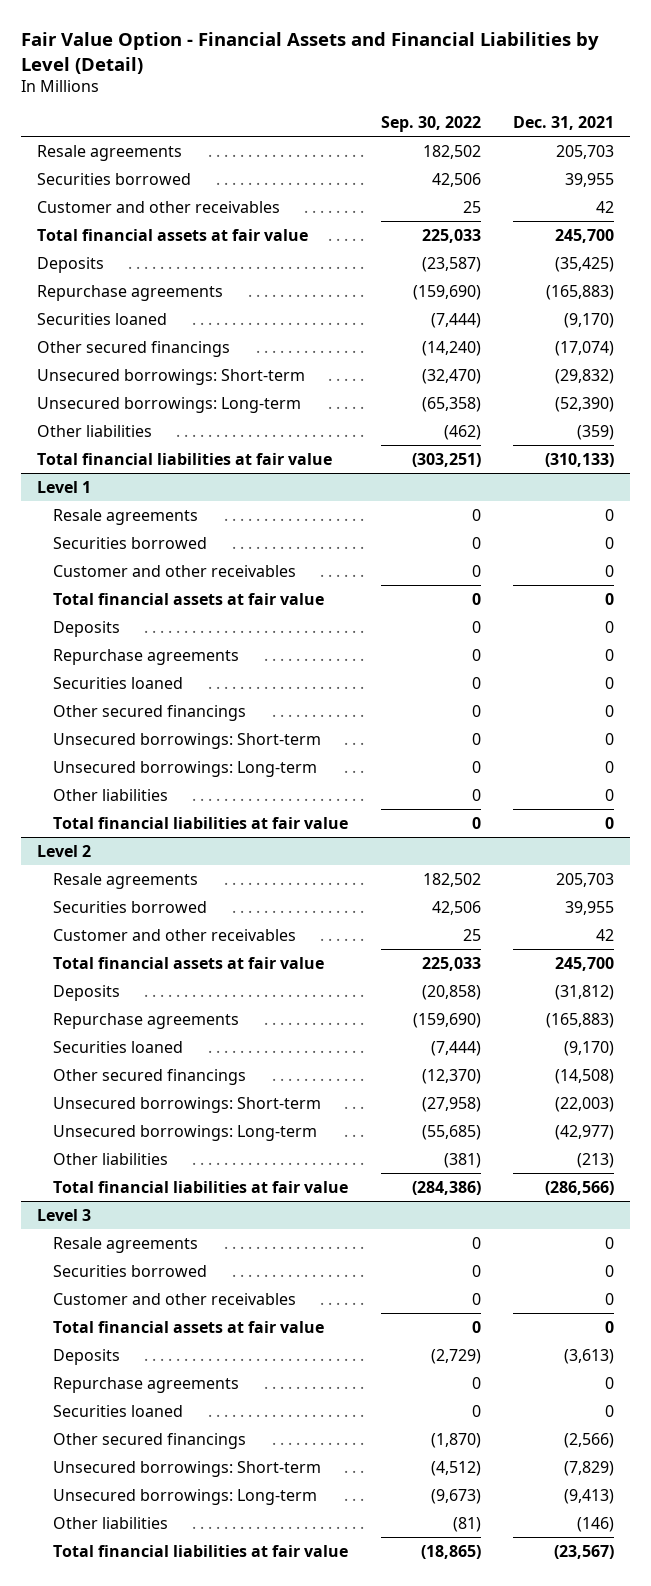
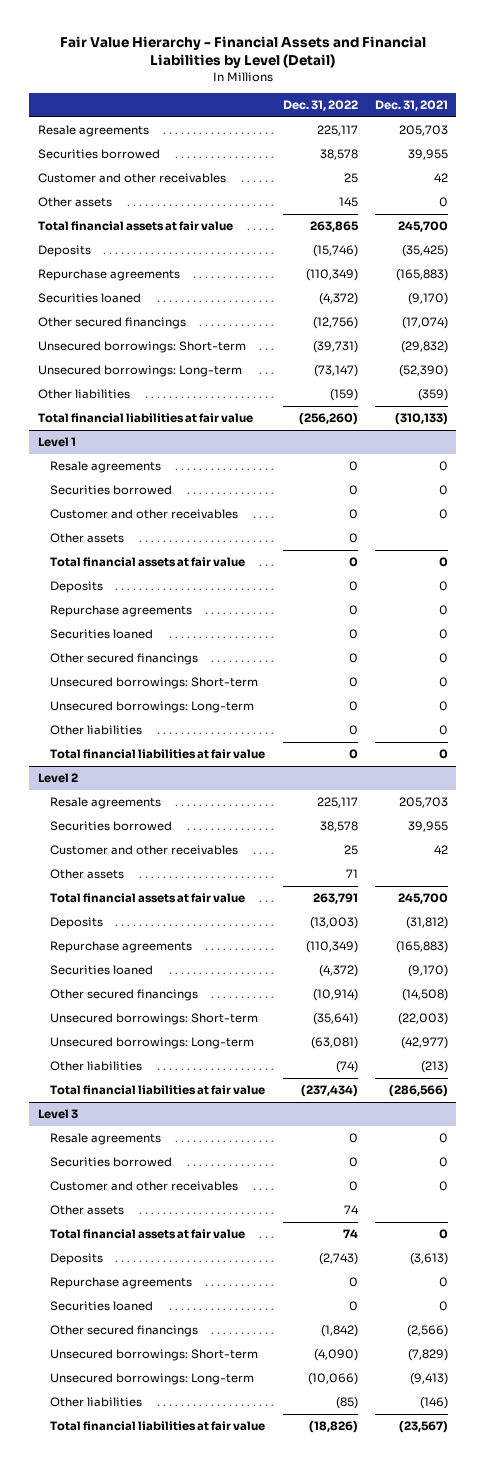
- Fair Value Option - Financial Assets and Financial Liabilities by Level (Detail)
+ Fair Value Hierarchy - Financial Assets and Financial Liabilities by Level (Detail)
- | Sep. 30, 2022 | Dec. 31, 2021
+ | Dec. 31, 2022 | Dec. 31, 2021
+ Other assets | 145 | 0
@ Level 1
+ Other assets | 0 |
@ Level 2
+ Other assets | 71 |
@ Level 3
+ Other assets | 74 |

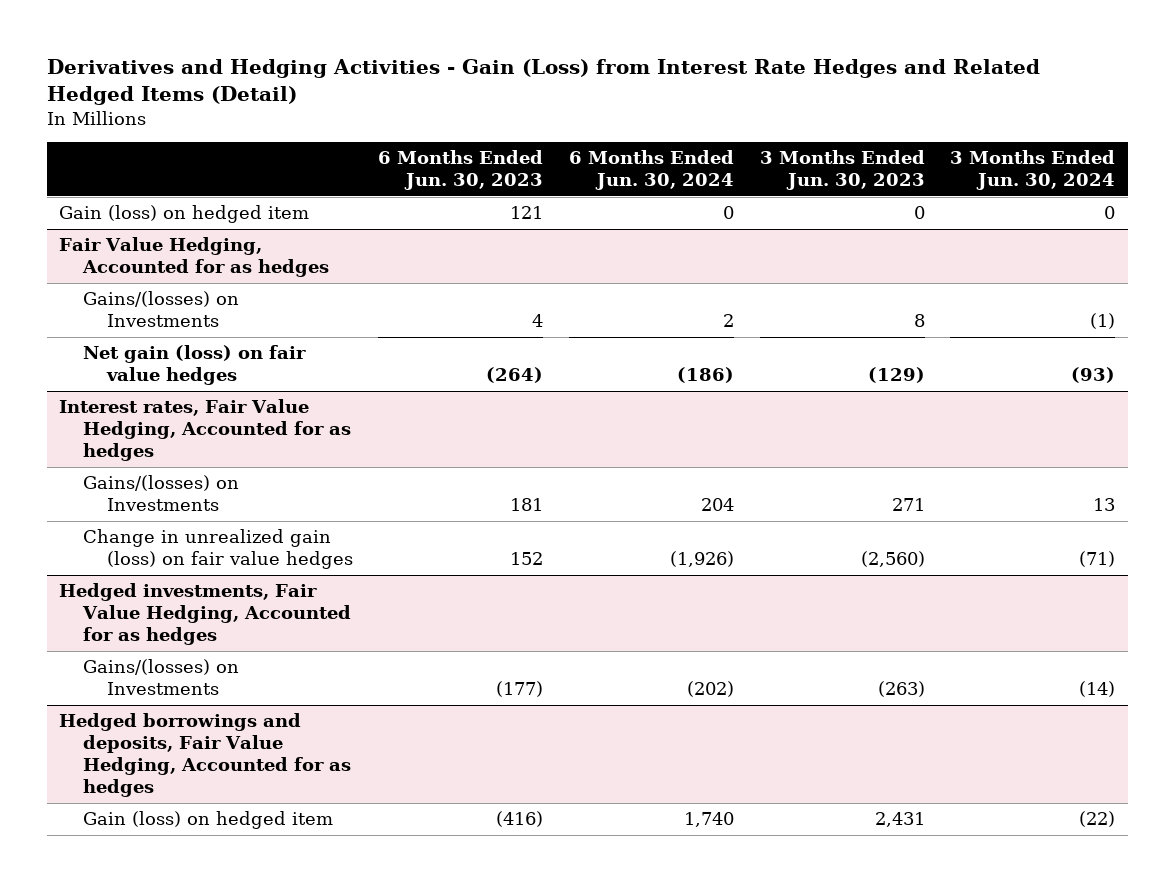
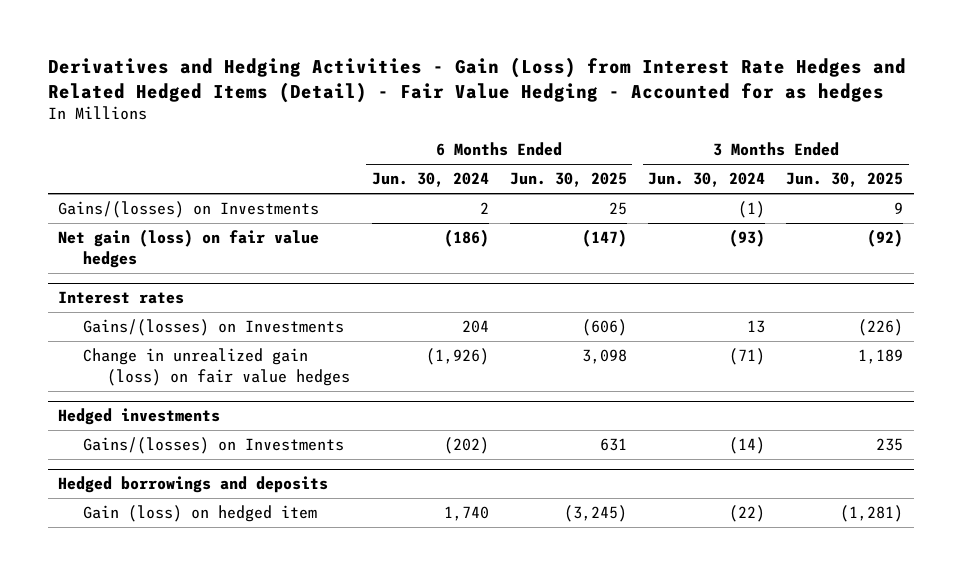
- Derivatives and Hedging Activities - Gain (Loss) from Interest Rate Hedges and Related Hedged Items (Detail)
+ Derivatives and Hedging Activities - Gain (Loss) from Interest Rate Hedges and Related Hedged Items (Detail) - Fair Value Hedging - Accounted for as hedges
- | 6 Months Ended Jun. 30, 2023 | 6 Months Ended Jun. 30, 2024 | 3 Months Ended Jun. 30, 2023 | 3 Months Ended Jun. 30, 2024
+ | 6 Months Ended Jun. 30, 2024 | 6 Months Ended Jun. 30, 2025 | 3 Months Ended Jun. 30, 2024 | 3 Months Ended Jun. 30, 2025
- Gain (loss) on hedged item | 121 | 0 | 0 | 0
- Fair Value Hedging, Accounted for as hedges
- Interest rates, Fair Value Hedging, Accounted for as hedges
+ Interest rates
- Hedged investments, Fair Value Hedging, Accounted for as hedges
+ Hedged investments
- Hedged borrowings and deposits, Fair Value Hedging, Accounted for as hedges
+ Hedged borrowings and deposits

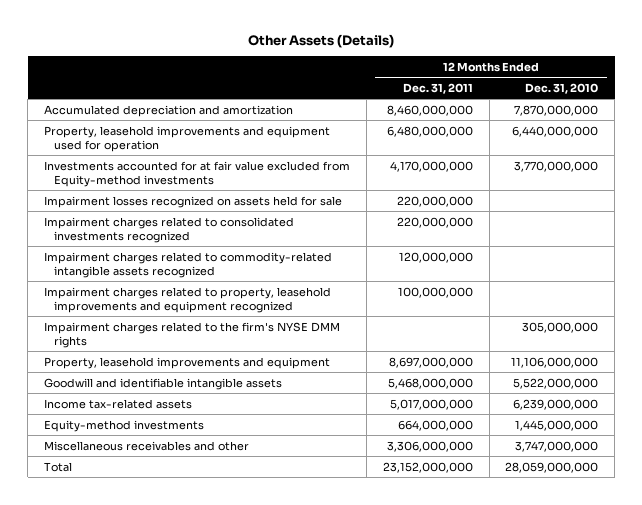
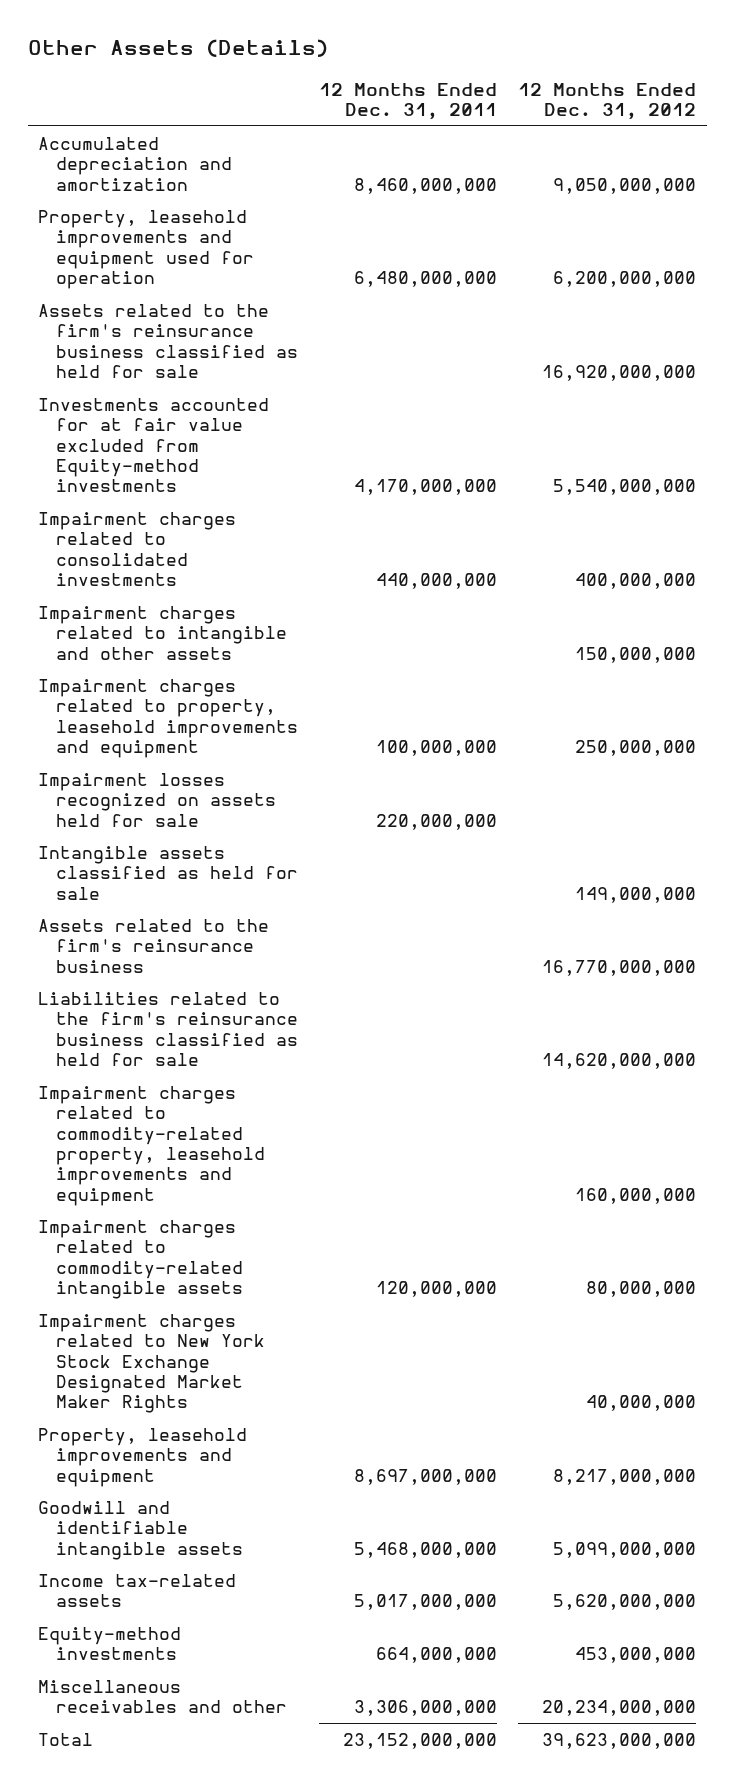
- | 12 Months Ended Dec. 31, 2011 | 12 Months Ended Dec. 31, 2010
+ | 12 Months Ended Dec. 31, 2011 | 12 Months Ended Dec. 31, 2012
+ Assets related to the firm's reinsurance business classified as held for sale | | 16,920,000,000
+ Impairment charges related to consolidated investments | 440,000,000 | 400,000,000
+ Impairment charges related to intangible and other assets | | 150,000,000
+ Impairment charges related to property, leasehold improvements and equipment | 100,000,000 | 250,000,000
- Impairment charges related to consolidated investments recognized | 220,000,000 |
- Impairment charges related to commodity-related intangible assets recognized | 120,000,000 |
- Impairment charges related to property, leasehold improvements and equipment recognized | 100,000,000 |
- Impairment charges related to the firm's NYSE DMM rights | | 305,000,000
+ Intangible assets classified as held for sale | | 149,000,000
+ Assets related to the firm's reinsurance business | | 16,770,000,000
+ Liabilities related to the firm's reinsurance business classified as held for sale | | 14,620,000,000
+ Impairment charges related to commodity-related property, leasehold improvements and equipment | | 160,000,000
+ Impairment charges related to commodity-related intangible assets | 120,000,000 | 80,000,000
+ Impairment charges related to New York Stock Exchange Designated Market Maker Rights | | 40,000,000

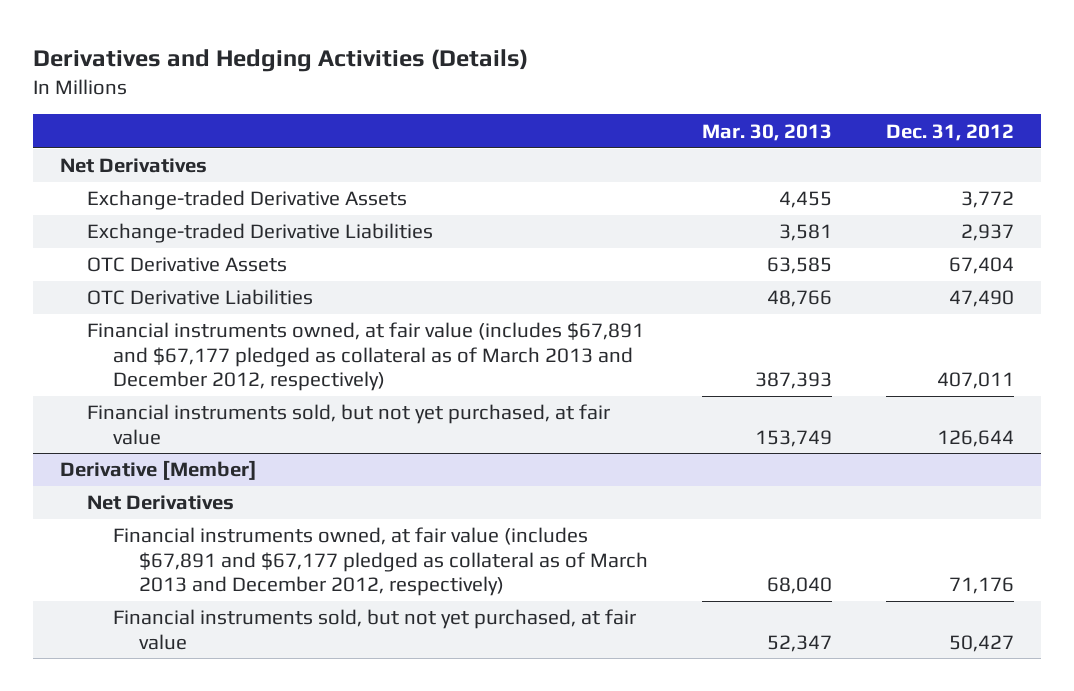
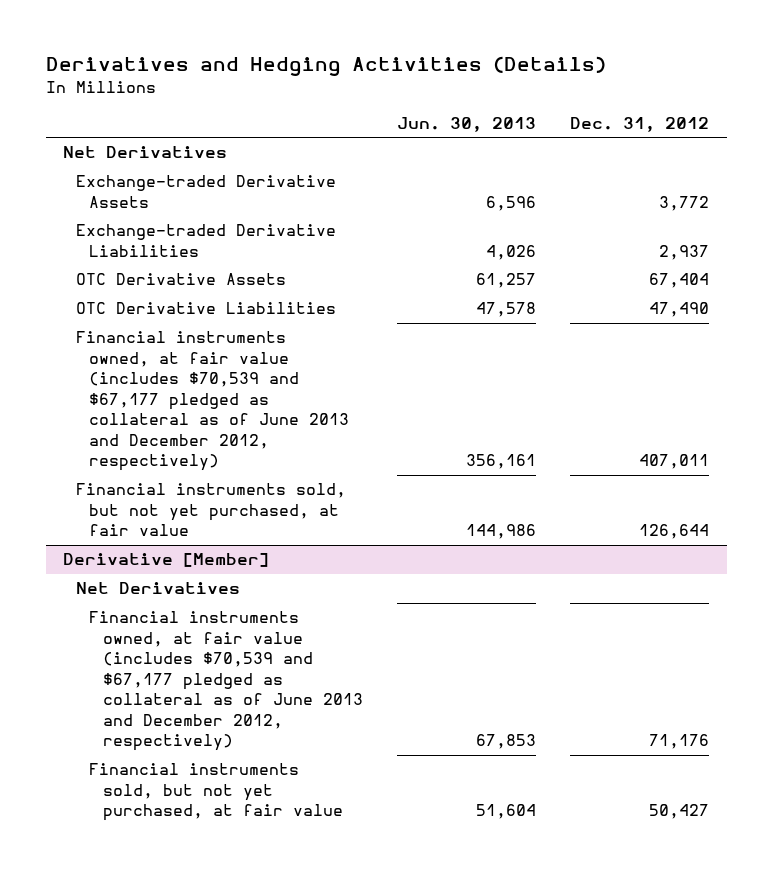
- | Mar. 30, 2013 | Dec. 31, 2012
+ | Jun. 30, 2013 | Dec. 31, 2012
- Financial instruments owned, at fair value (includes $67,891 and $67,177 pledged as collateral as of March 2013 and December 2012, respectively) | 387,393 | 407,011
+ Financial instruments owned, at fair value (includes $70,539 and $67,177 pledged as collateral as of June 2013 and December 2012, respectively) | 356,161 | 407,011
@ Derivative [Member]
- Financial instruments owned, at fair value (includes $67,891 and $67,177 pledged as collateral as of March 2013 and December 2012, respectively) | 68,040 | 71,176
+ Financial instruments owned, at fair value (includes $70,539 and $67,177 pledged as collateral as of June 2013 and December 2012, respectively) | 67,853 | 71,176

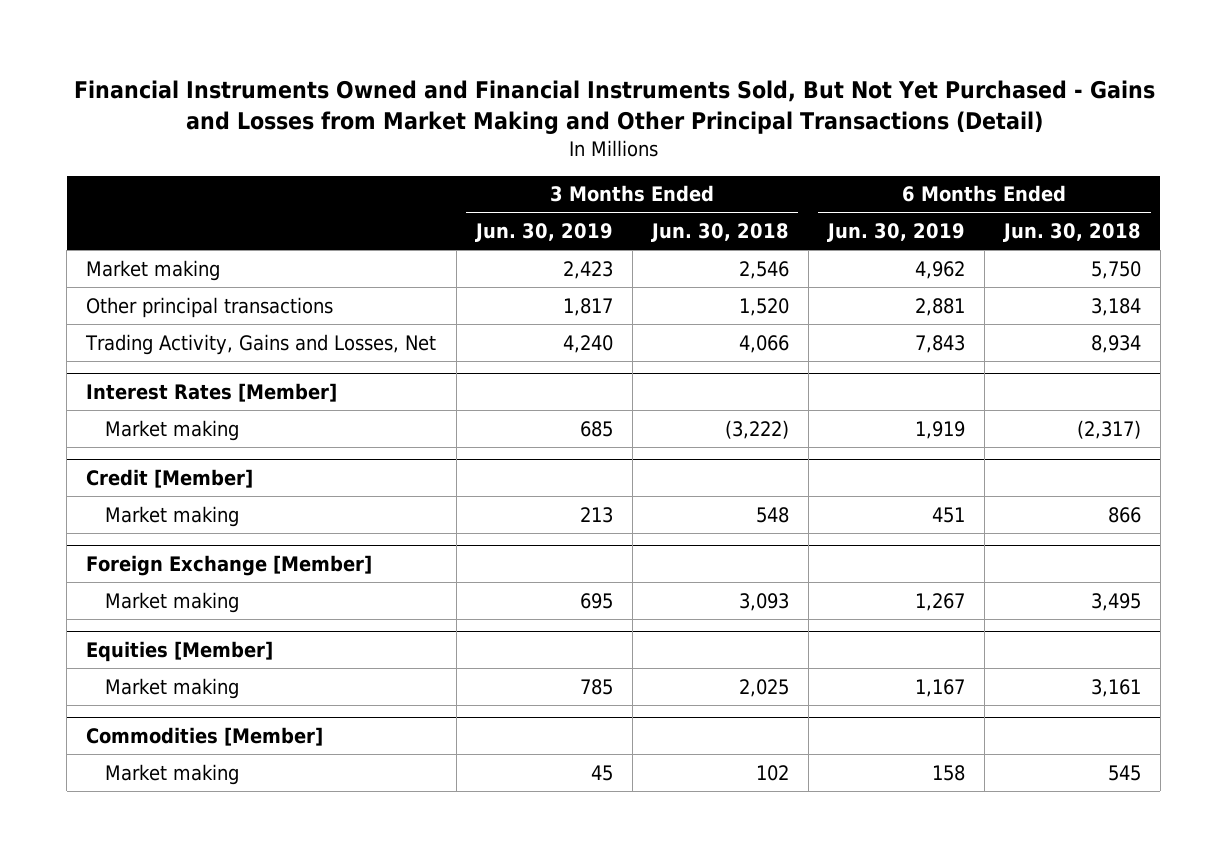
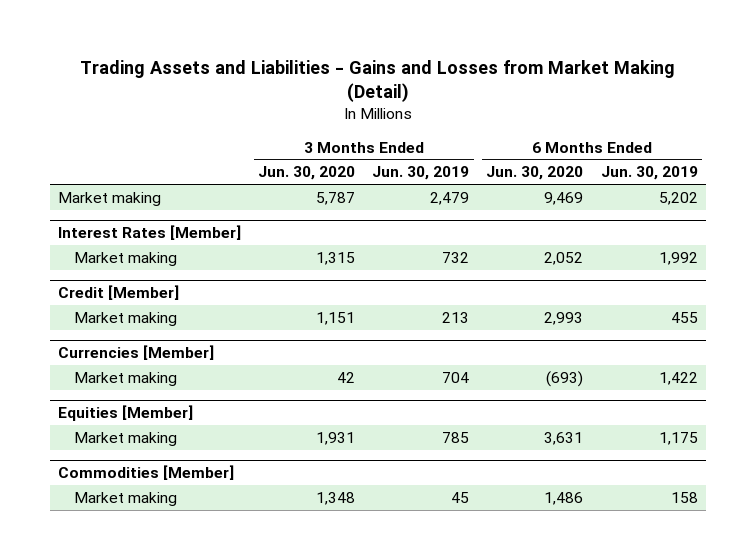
- Financial Instruments Owned and Financial Instruments Sold, But Not Yet Purchased - Gains and Losses from Market Making and Other Principal Transactions (Detail)
+ Trading Assets and Liabilities - Gains and Losses from Market Making (Detail)
- | 3 Months Ended Jun. 30, 2019 | 3 Months Ended Jun. 30, 2018 | 6 Months Ended Jun. 30, 2019 | 6 Months Ended Jun. 30, 2018
+ | 3 Months Ended Jun. 30, 2020 | 3 Months Ended Jun. 30, 2019 | 6 Months Ended Jun. 30, 2020 | 6 Months Ended Jun. 30, 2019
- Market making | 2,423 | 2,546 | 4,962 | 5,750
- Other principal transactions | 1,817 | 1,520 | 2,881 | 3,184
- Trading Activity, Gains and Losses, Net | 4,240 | 4,066 | 7,843 | 8,934
+ Market making | 5,787 | 2,479 | 9,469 | 5,202
@ Interest Rates [Member]
- Market making | 685 | (3,222) | 1,919 | (2,317)
+ Market making | 1,315 | 732 | 2,052 | 1,992
@ Credit [Member]
- Market making | 213 | 548 | 451 | 866
- Foreign Exchange [Member]
- Market making | 695 | 3,093 | 1,267 | 3,495
@ Credit [Member]
+ Market making | 1,151 | 213 | 2,993 | 455
+ Currencies [Member]
+ Market making | 42 | 704 | (693) | 1,422
@ Equities [Member]
- Market making | 785 | 2,025 | 1,167 | 3,161
+ Market making | 1,931 | 785 | 3,631 | 1,175

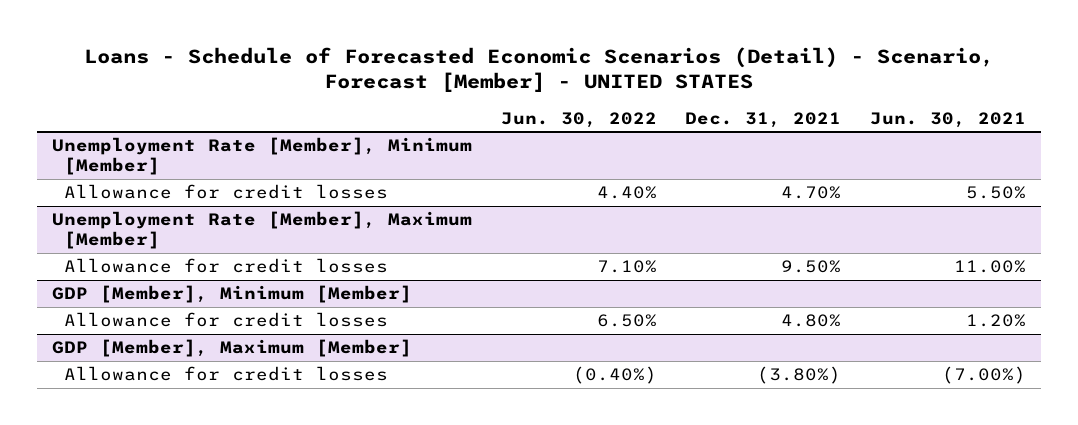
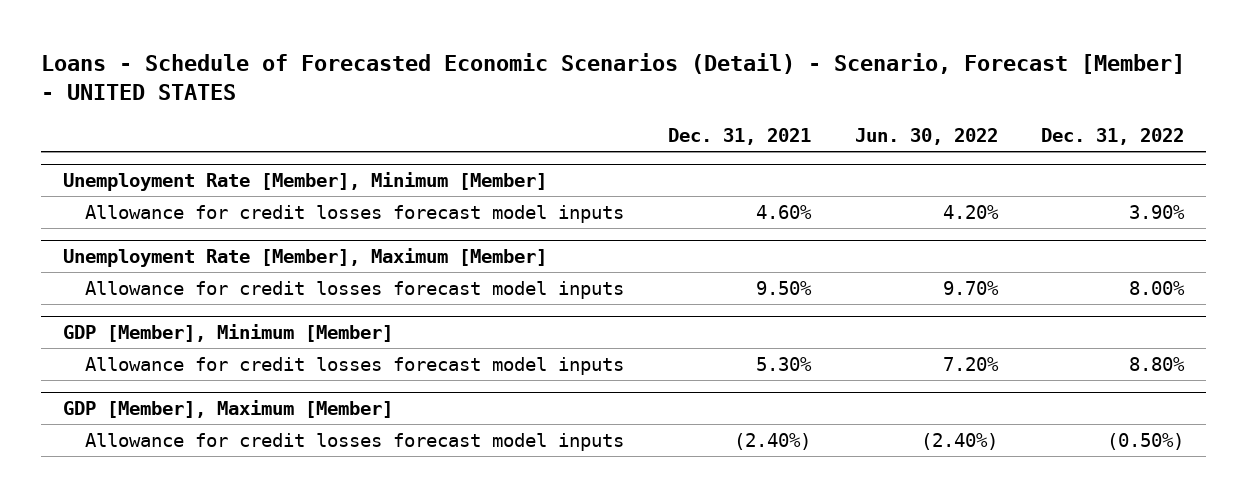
- | Jun. 30, 2022 | Dec. 31, 2021 | Jun. 30, 2021
+ | Dec. 31, 2021 | Jun. 30, 2022 | Dec. 31, 2022
@ Unemployment Rate [Member], Minimum [Member]
- Allowance for credit losses | 4.40% | 4.70% | 5.50%
+ Allowance for credit losses forecast model inputs | 4.60% | 4.20% | 3.90%
@ Unemployment Rate [Member], Maximum [Member]
- Allowance for credit losses | 7.10% | 9.50% | 11.00%
+ Allowance for credit losses forecast model inputs | 9.50% | 9.70% | 8.00%
@ GDP [Member], Minimum [Member]
- Allowance for credit losses | 6.50% | 4.80% | 1.20%
+ Allowance for credit losses forecast model inputs | 5.30% | 7.20% | 8.80%
@ GDP [Member], Maximum [Member]
- Allowance for credit losses | (0.40%) | (3.80%) | (7.00%)
+ Allowance for credit losses forecast model inputs | (2.40%) | (2.40%) | (0.50%)

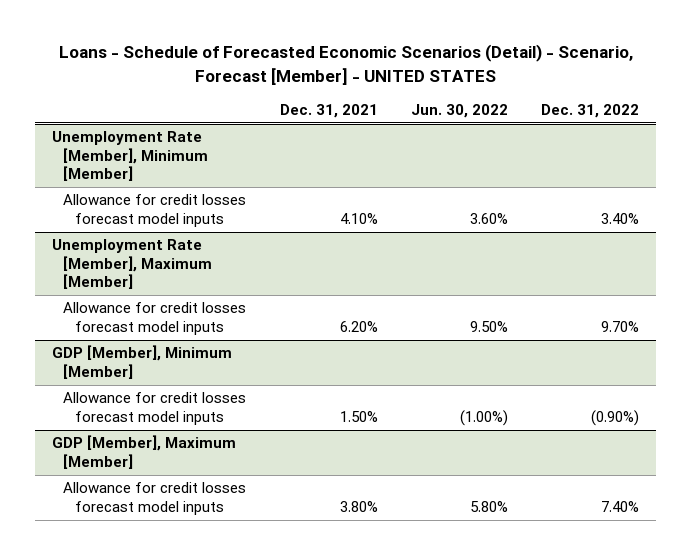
@ Unemployment Rate [Member], Minimum [Member]
- Allowance for credit losses forecast model inputs | 4.60% | 4.20% | 3.90%
+ Allowance for credit losses forecast model inputs | 4.10% | 3.60% | 3.40%
@ Unemployment Rate [Member], Maximum [Member]
- Allowance for credit losses forecast model inputs | 9.50% | 9.70% | 8.00%
+ Allowance for credit losses forecast model inputs | 6.20% | 9.50% | 9.70%
@ GDP [Member], Minimum [Member]
- Allowance for credit losses forecast model inputs | 5.30% | 7.20% | 8.80%
+ Allowance for credit losses forecast model inputs | 1.50% | (1.00%) | (0.90%)
@ GDP [Member], Maximum [Member]
- Allowance for credit losses forecast model inputs | (2.40%) | (2.40%) | (0.50%)
+ Allowance for credit losses forecast model inputs | 3.80% | 5.80% | 7.40%

